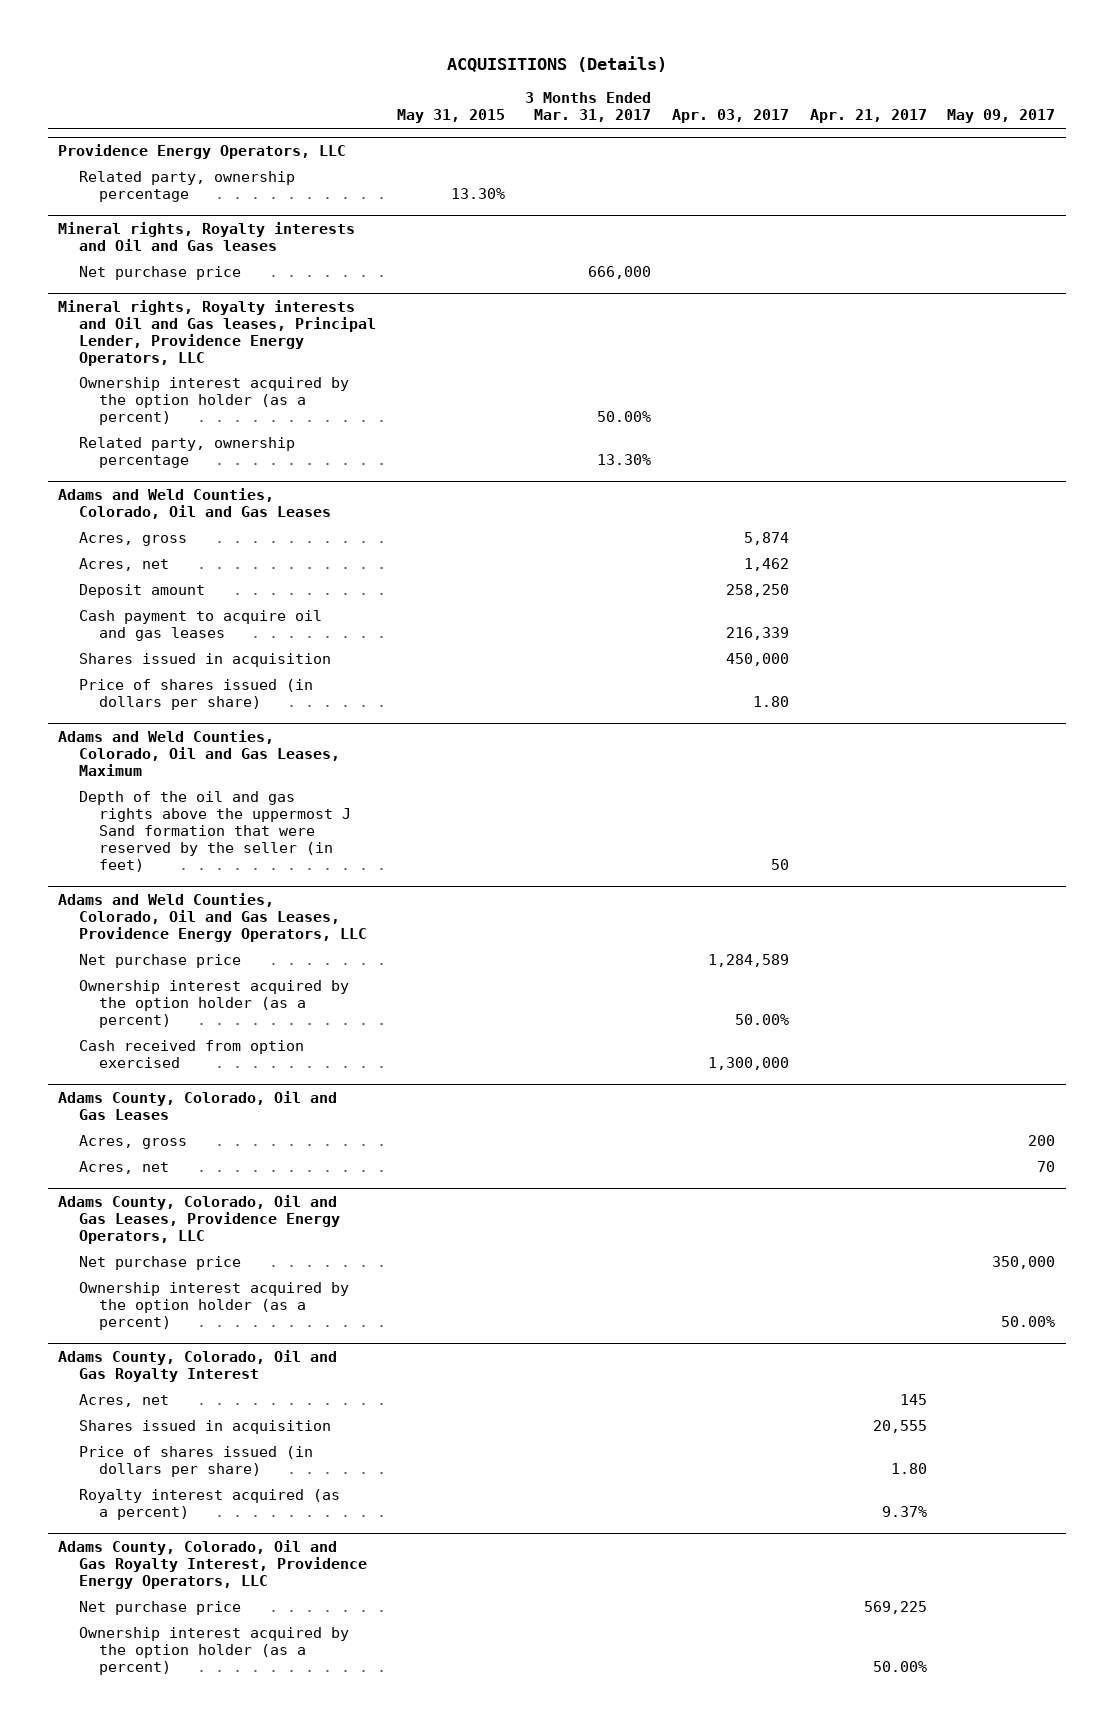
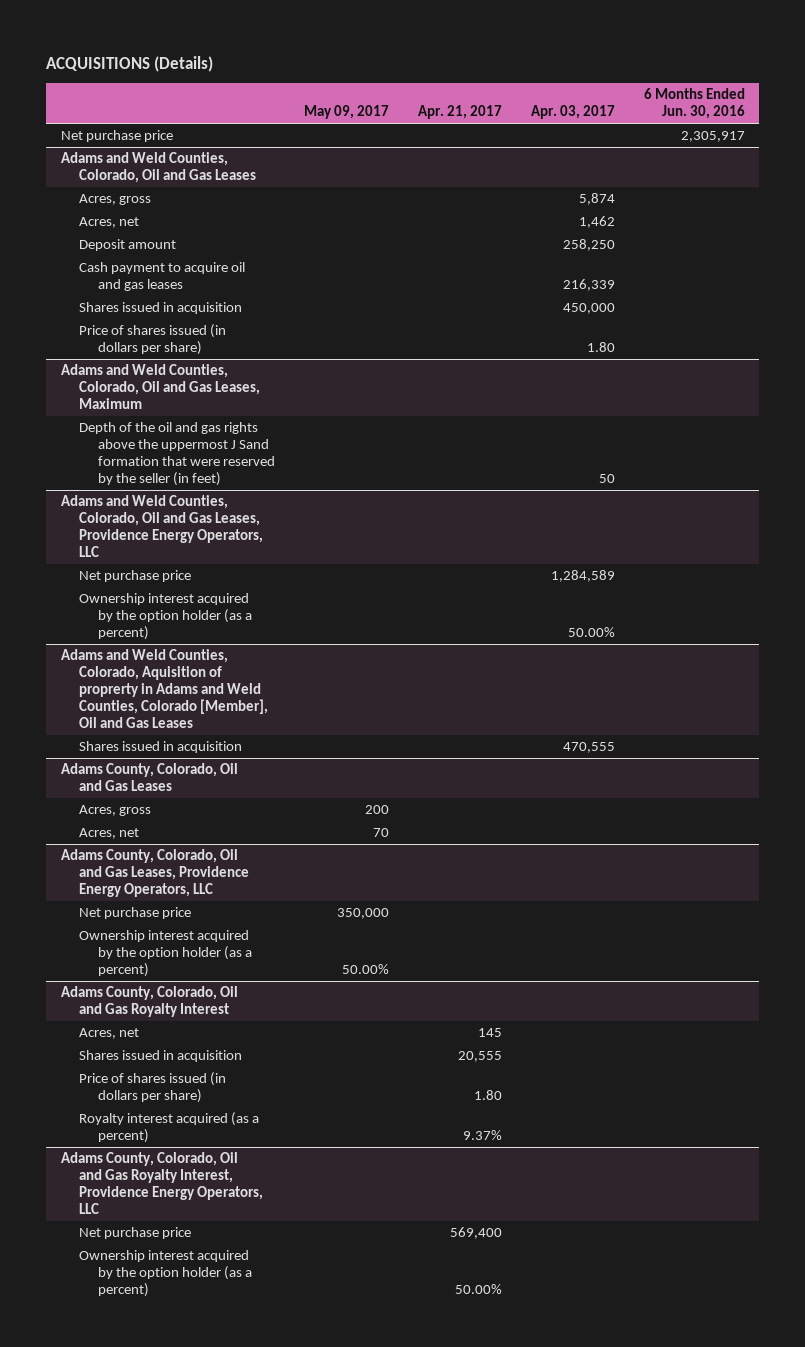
- | May 31, 2015 | 3 Months Ended Mar. 31, 2017 | Apr. 03, 2017 | Apr. 21, 2017 | May 09, 2017
+ | May 09, 2017 | Apr. 21, 2017 | Apr. 03, 2017 | 6 Months Ended Jun. 30, 2016
- Providence Energy Operators, LLC
- Related party, ownership percentage | 13.30% | | | |
- Mineral rights, Royalty interests and Oil and Gas leases
- Net purchase price | | 666,000 | | |
- Mineral rights, Royalty interests and Oil and Gas leases, Principal Lender, Providence Energy Operators, LLC
- Ownership interest acquired by the option holder (as a percent) | | 50.00% | | |
- Related party, ownership percentage | | 13.30% | | |
+ Net purchase price | | | | 2,305,917
@ Adams and Weld Counties, Colorado, Oil and Gas Leases, Providence Energy Operators, LLC
- Cash received from option exercised | | | 1,300,000 | |
+ Adams and Weld Counties, Colorado, Aquisition of proprerty in Adams and Weld Counties, Colorado [Member], Oil and Gas Leases
+ Shares issued in acquisition | | | 470,555 |
@ Adams County, Colorado, Oil and Gas Royalty Interest, Providence Energy Operators, LLC
- Net purchase price | | | | 569,225 |
+ Net purchase price | | 569,400 | |

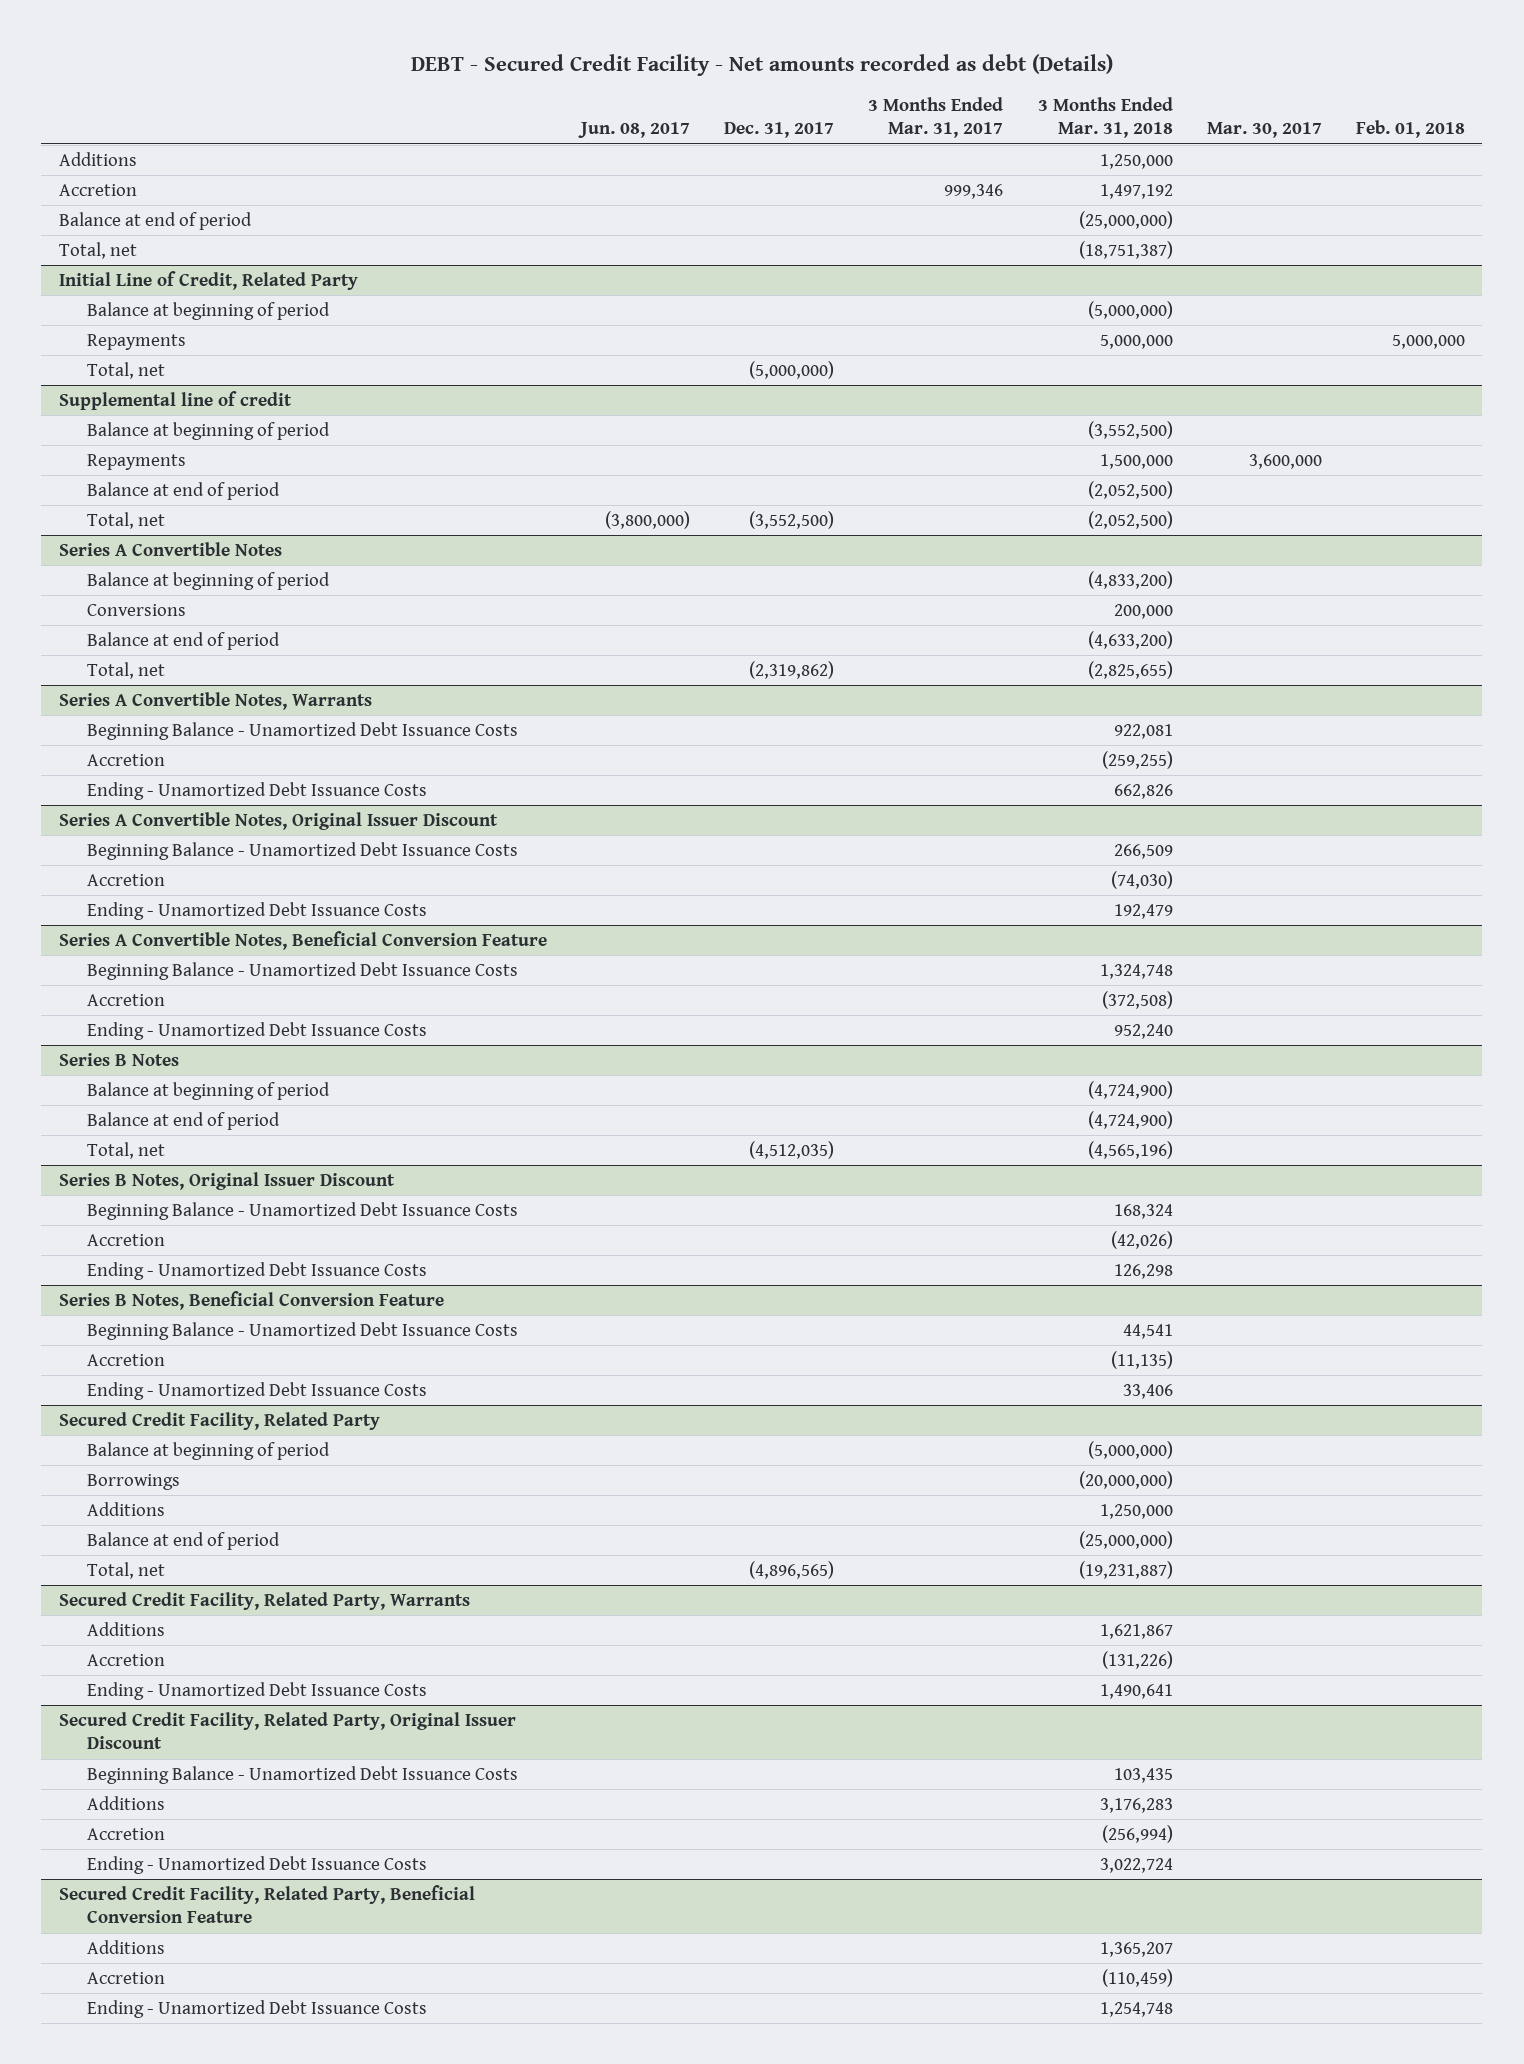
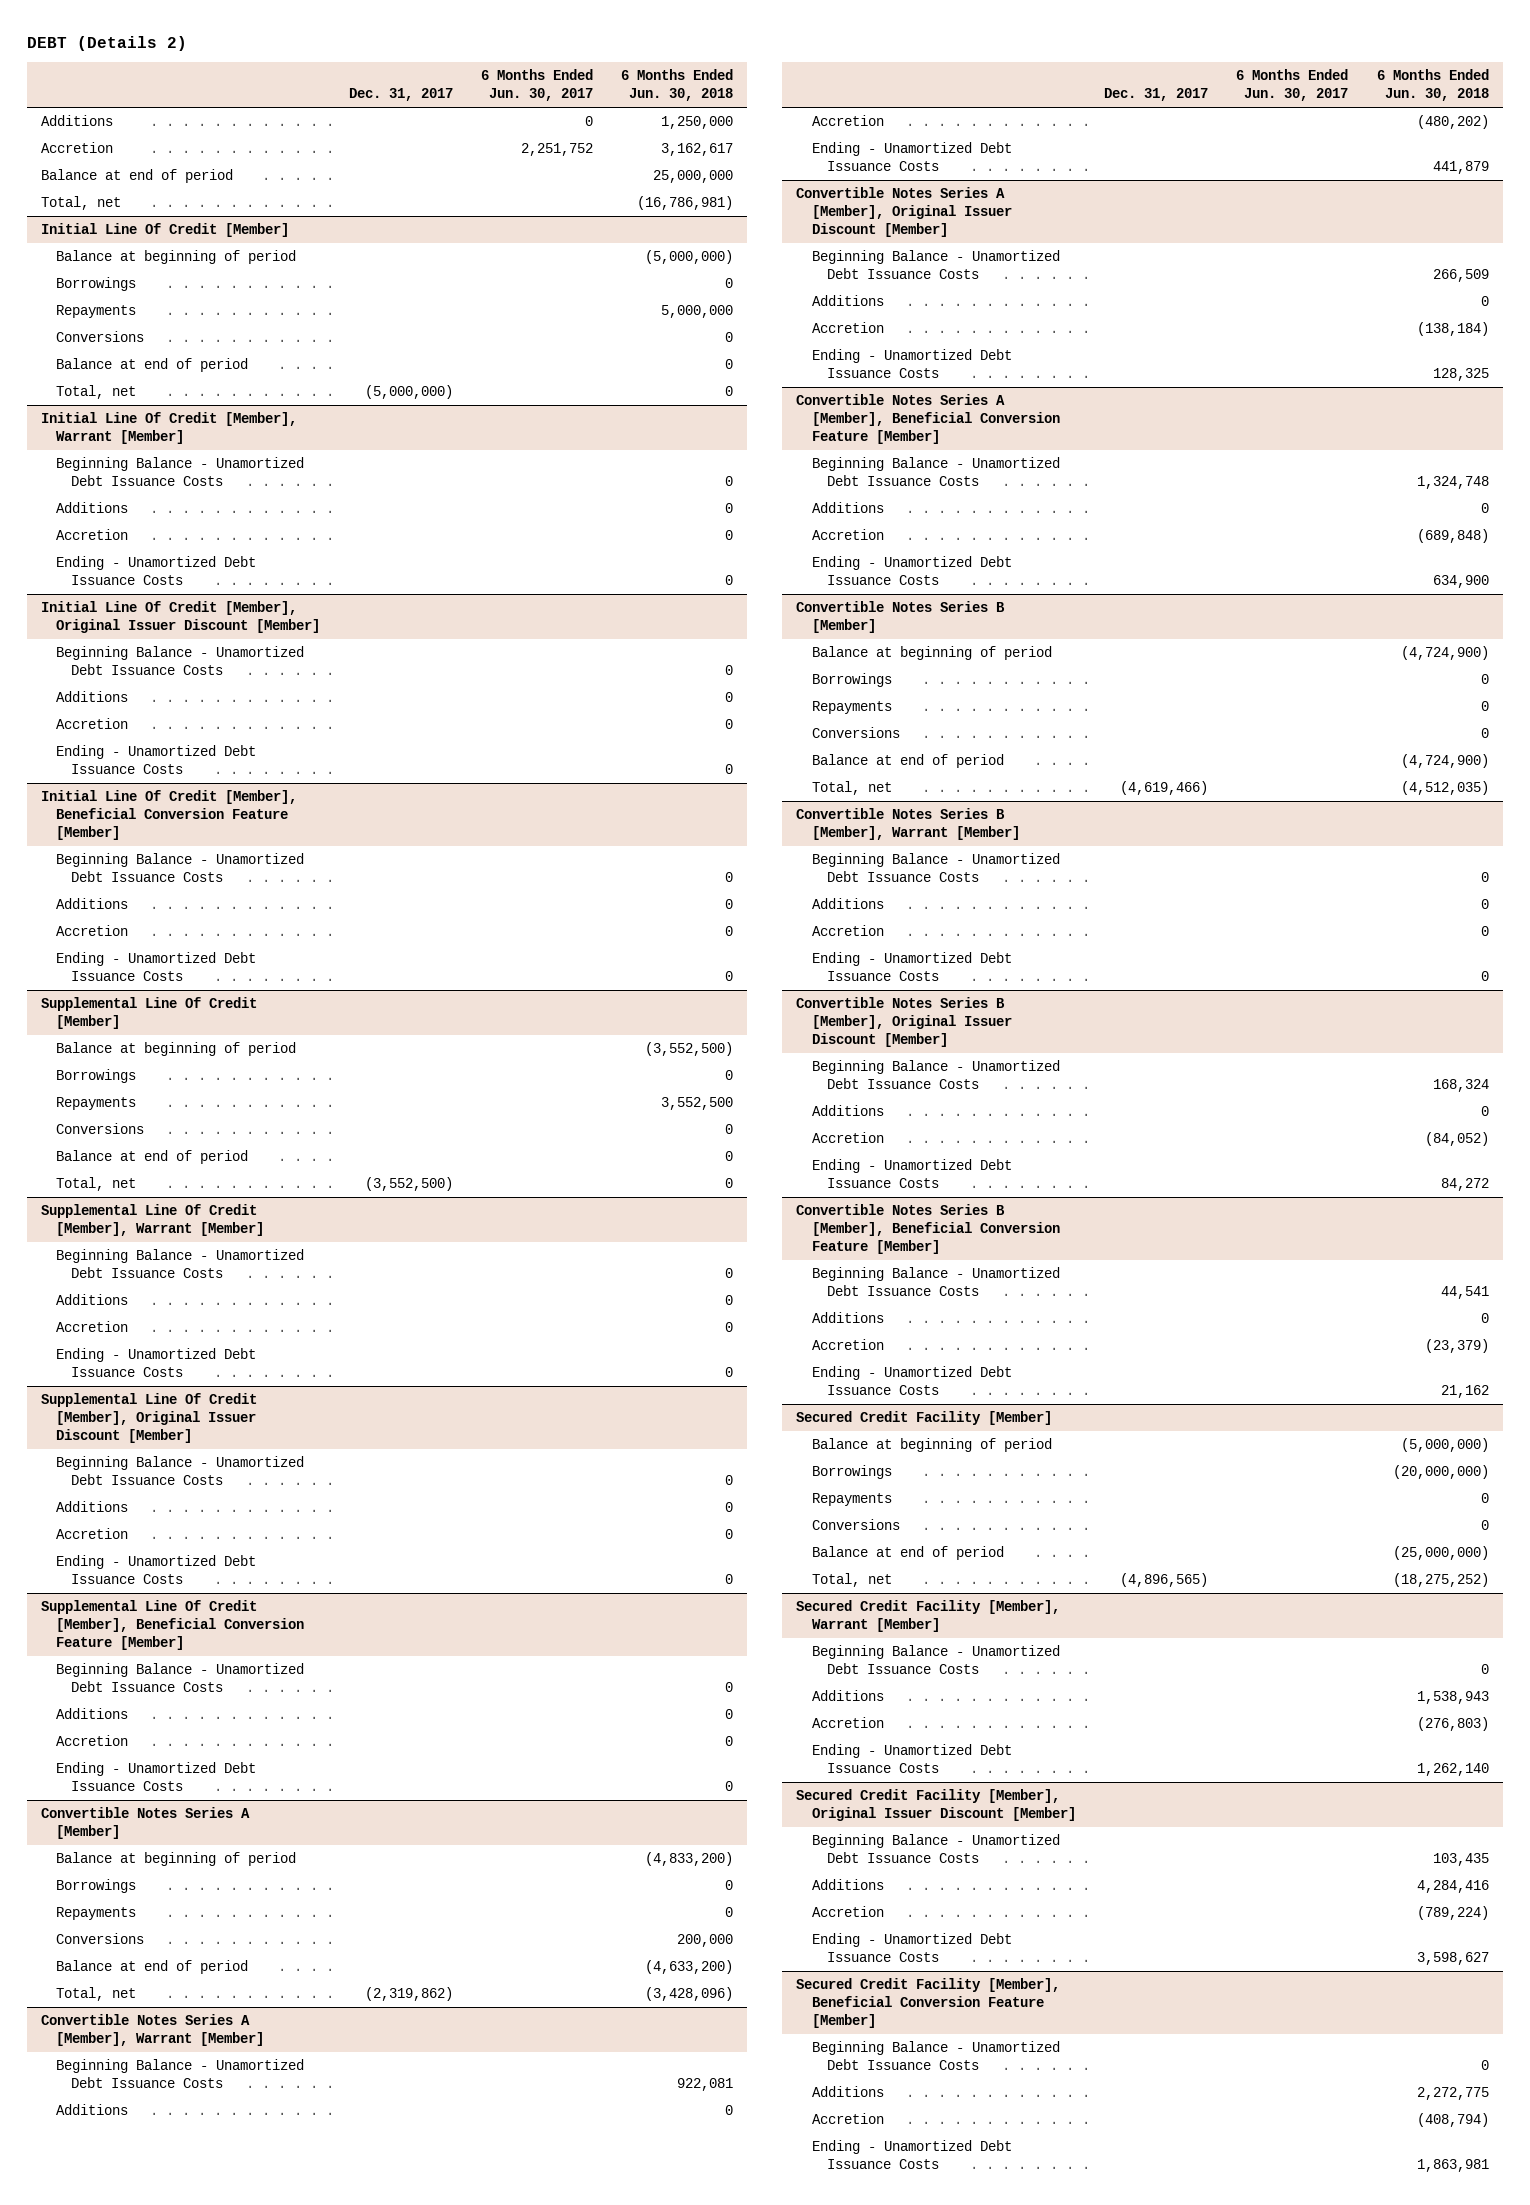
- DEBT - Secured Credit Facility - Net amounts recorded as debt (Details)
+ DEBT (Details 2)
- | Jun. 08, 2017 | Dec. 31, 2017 | 3 Months Ended Mar. 31, 2017 | 3 Months Ended Mar. 31, 2018 | Mar. 30, 2017 | Feb. 01, 2018
+ | Dec. 31, 2017 | 6 Months Ended Jun. 30, 2017 | 6 Months Ended Jun. 30, 2018
- Initial Line of Credit, Related Party
+ Initial Line Of Credit [Member]
+ Borrowings | | | 0
+ Conversions | | | 0
+ Balance at end of period | | | 0
- Supplemental line of credit
+ Initial Line Of Credit [Member], Warrant [Member]
+ Beginning Balance - Unamortized Debt Issuance Costs | | | 0
+ Additions | | | 0
+ Accretion | | | 0
+ Ending - Unamortized Debt Issuance Costs | | | 0
+ Initial Line Of Credit [Member], Original Issuer Discount [Member]
+ Beginning Balance - Unamortized Debt Issuance Costs | | | 0
+ Additions | | | 0
+ Accretion | | | 0
+ Ending - Unamortized Debt Issuance Costs | | | 0
+ Initial Line Of Credit [Member], Beneficial Conversion Feature [Member]
+ Beginning Balance - Unamortized Debt Issuance Costs | | | 0
+ Additions | | | 0
+ Accretion | | | 0
+ Ending - Unamortized Debt Issuance Costs | | | 0
+ Supplemental Line Of Credit [Member]
+ Borrowings | | | 0
+ Conversions | | | 0
- Series A Convertible Notes
+ Supplemental Line Of Credit [Member], Warrant [Member]
+ Beginning Balance - Unamortized Debt Issuance Costs | | | 0
+ Additions | | | 0
+ Accretion | | | 0
+ Ending - Unamortized Debt Issuance Costs | | | 0
+ Supplemental Line Of Credit [Member], Original Issuer Discount [Member]
+ Beginning Balance - Unamortized Debt Issuance Costs | | | 0
+ Additions | | | 0
+ Accretion | | | 0
+ Ending - Unamortized Debt Issuance Costs | | | 0
+ Supplemental Line Of Credit [Member], Beneficial Conversion Feature [Member]
+ Beginning Balance - Unamortized Debt Issuance Costs | | | 0
+ Additions | | | 0
+ Accretion | | | 0
+ Ending - Unamortized Debt Issuance Costs | | | 0
+ Convertible Notes Series A [Member]
+ Borrowings | | | 0
+ Repayments | | | 0
- Series A Convertible Notes, Warrants
+ Convertible Notes Series A [Member], Warrant [Member]
+ Additions | | | 0
- Series A Convertible Notes, Original Issuer Discount
+ Convertible Notes Series A [Member], Original Issuer Discount [Member]
+ Additions | | | 0
- Series A Convertible Notes, Beneficial Conversion Feature
+ Convertible Notes Series A [Member], Beneficial Conversion Feature [Member]
+ Additions | | | 0
- Series B Notes
- Balance at beginning of period | | | | (4,724,900) | |
- Balance at end of period | | | | (4,724,900) | |
- Total, net | | (4,512,035) | | (4,565,196) | |
- Series B Notes, Original Issuer Discount
+ Convertible Notes Series B [Member]
+ Balance at beginning of period | | | (4,724,900)
+ Borrowings | | | 0
+ Repayments | | | 0
+ Conversions | | | 0
+ Balance at end of period | | | (4,724,900)
+ Total, net | (4,619,466) | | (4,512,035)
+ Convertible Notes Series B [Member], Warrant [Member]
+ Beginning Balance - Unamortized Debt Issuance Costs | | | 0
+ Additions | | | 0
+ Accretion | | | 0
+ Ending - Unamortized Debt Issuance Costs | | | 0
+ Convertible Notes Series B [Member], Original Issuer Discount [Member]
+ Additions | | | 0
- Series B Notes, Beneficial Conversion Feature
+ Convertible Notes Series B [Member], Beneficial Conversion Feature [Member]
+ Additions | | | 0
- Secured Credit Facility, Related Party
+ Secured Credit Facility [Member]
- Additions | | | | 1,250,000 | |
+ Repayments | | | 0
+ Conversions | | | 0
- Secured Credit Facility, Related Party, Warrants
+ Secured Credit Facility [Member], Warrant [Member]
+ Beginning Balance - Unamortized Debt Issuance Costs | | | 0
- Secured Credit Facility, Related Party, Original Issuer Discount
+ Secured Credit Facility [Member], Original Issuer Discount [Member]
- Secured Credit Facility, Related Party, Beneficial Conversion Feature
+ Secured Credit Facility [Member], Beneficial Conversion Feature [Member]
+ Beginning Balance - Unamortized Debt Issuance Costs | | | 0

